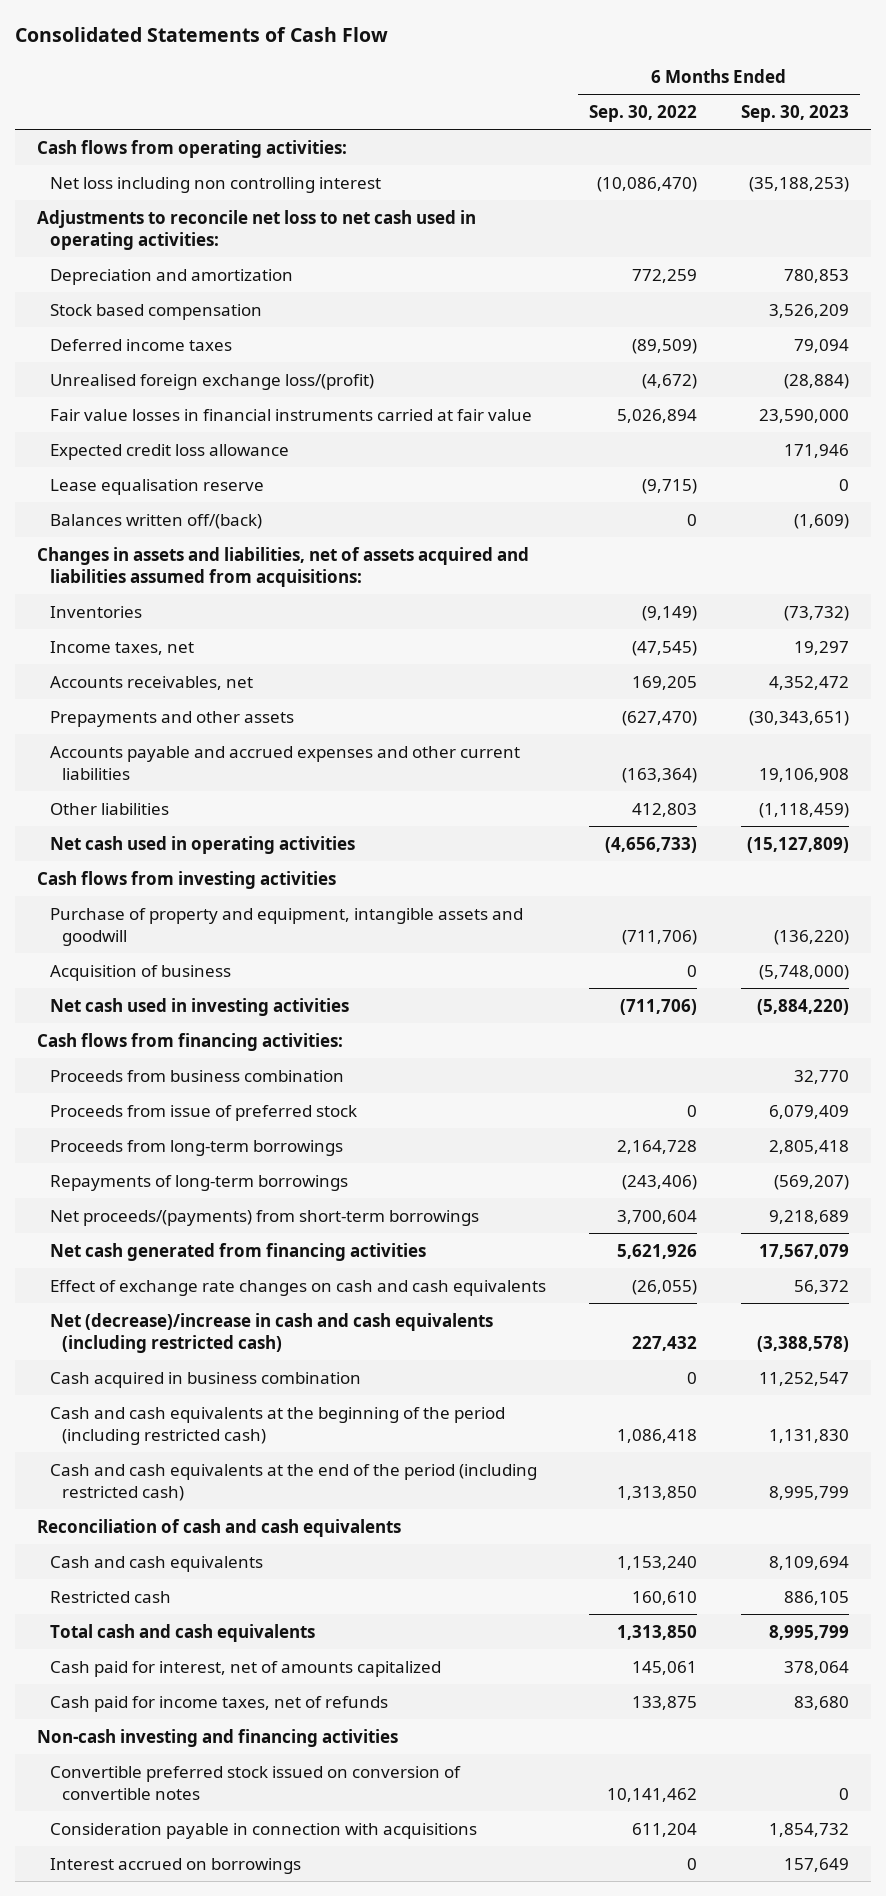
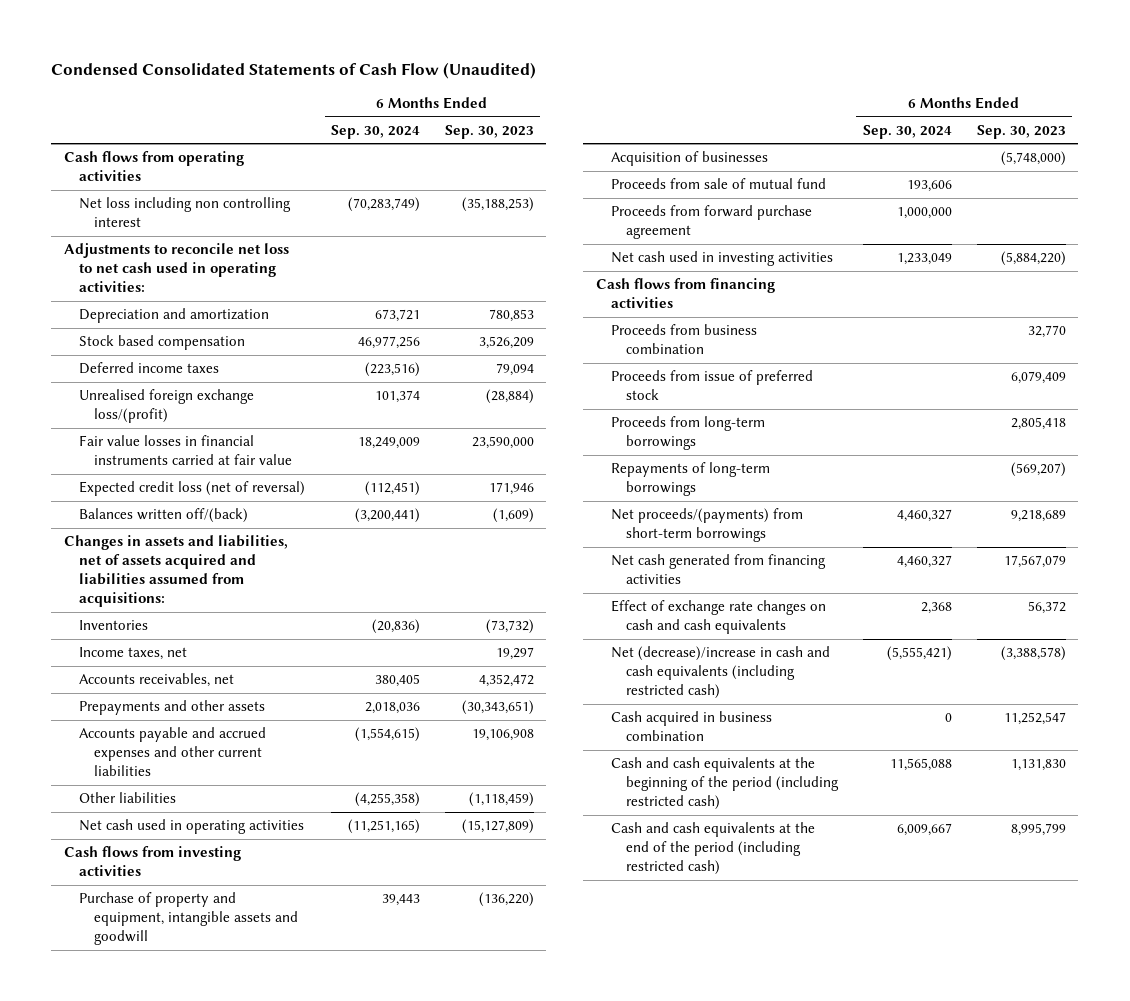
- Consolidated Statements of Cash Flow
+ Condensed Consolidated Statements of Cash Flow (Unaudited)
- | 6 Months Ended Sep. 30, 2022 | 6 Months Ended Sep. 30, 2023
+ | 6 Months Ended Sep. 30, 2024 | 6 Months Ended Sep. 30, 2023
- Cash flows from operating activities:
+ Cash flows from operating activities
- Expected credit loss allowance | | 171,946
- Lease equalisation reserve | (9,715) | 0
+ Expected credit loss (net of reversal) | (112,451) | 171,946
- Acquisition of business | 0 | (5,748,000)
+ Acquisition of businesses | | (5,748,000)
+ Proceeds from sale of mutual fund | 193,606 |
+ Proceeds from forward purchase agreement | 1,000,000 |
- Cash flows from financing activities:
+ Cash flows from financing activities
- Reconciliation of cash and cash equivalents
- Cash and cash equivalents | 1,153,240 | 8,109,694
- Restricted cash | 160,610 | 886,105
- Total cash and cash equivalents | 1,313,850 | 8,995,799
- Cash paid for interest, net of amounts capitalized | 145,061 | 378,064
- Cash paid for income taxes, net of refunds | 133,875 | 83,680
- Non-cash investing and financing activities
- Convertible preferred stock issued on conversion of convertible notes | 10,141,462 | 0
- Consideration payable in connection with acquisitions | 611,204 | 1,854,732
- Interest accrued on borrowings | 0 | 157,649

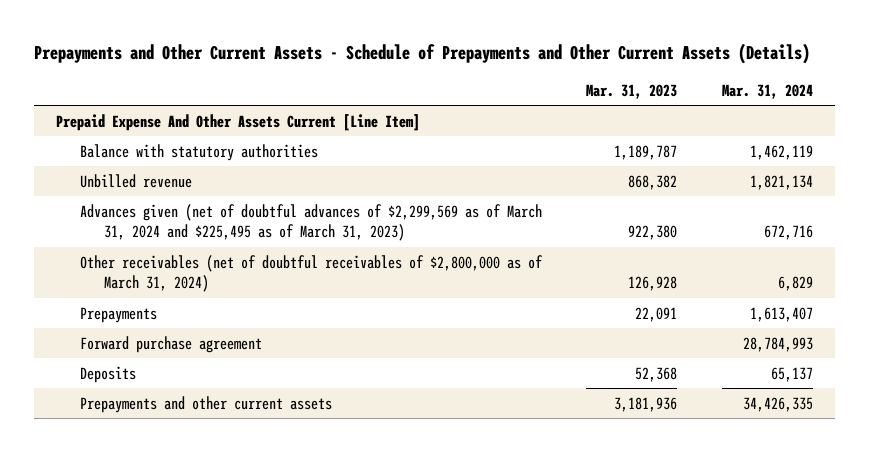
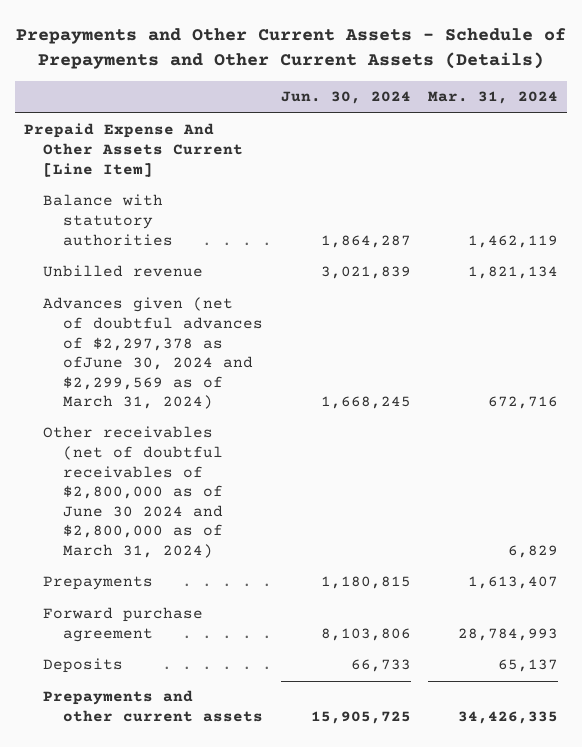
- | Mar. 31, 2023 | Mar. 31, 2024
+ | Jun. 30, 2024 | Mar. 31, 2024
- Advances given (net of doubtful advances of $2,299,569 as of March 31, 2024 and $225,495 as of March 31, 2023) | 922,380 | 672,716
- Other receivables (net of doubtful receivables of $2,800,000 as of March 31, 2024) | 126,928 | 6,829
+ Advances given (net of doubtful advances of $2,297,378 as ofJune 30, 2024 and $2,299,569 as of March 31, 2024) | 1,668,245 | 672,716
+ Other receivables (net of doubtful receivables of $2,800,000 as of June 30 2024 and $2,800,000 as of March 31, 2024) | | 6,829

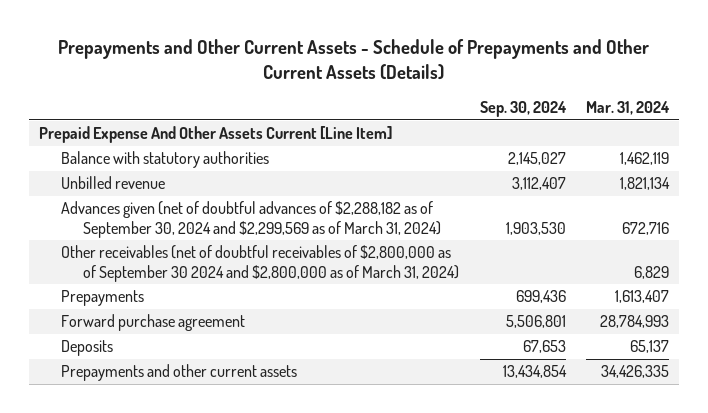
- | Jun. 30, 2024 | Mar. 31, 2024
+ | Sep. 30, 2024 | Mar. 31, 2024
- Advances given (net of doubtful advances of $2,297,378 as ofJune 30, 2024 and $2,299,569 as of March 31, 2024) | 1,668,245 | 672,716
- Other receivables (net of doubtful receivables of $2,800,000 as of June 30 2024 and $2,800,000 as of March 31, 2024) | | 6,829
+ Advances given (net of doubtful advances of $2,288,182 as of September 30, 2024 and $2,299,569 as of March 31, 2024) | 1,903,530 | 672,716
+ Other receivables (net of doubtful receivables of $2,800,000 as of September 30 2024 and $2,800,000 as of March 31, 2024) | | 6,829

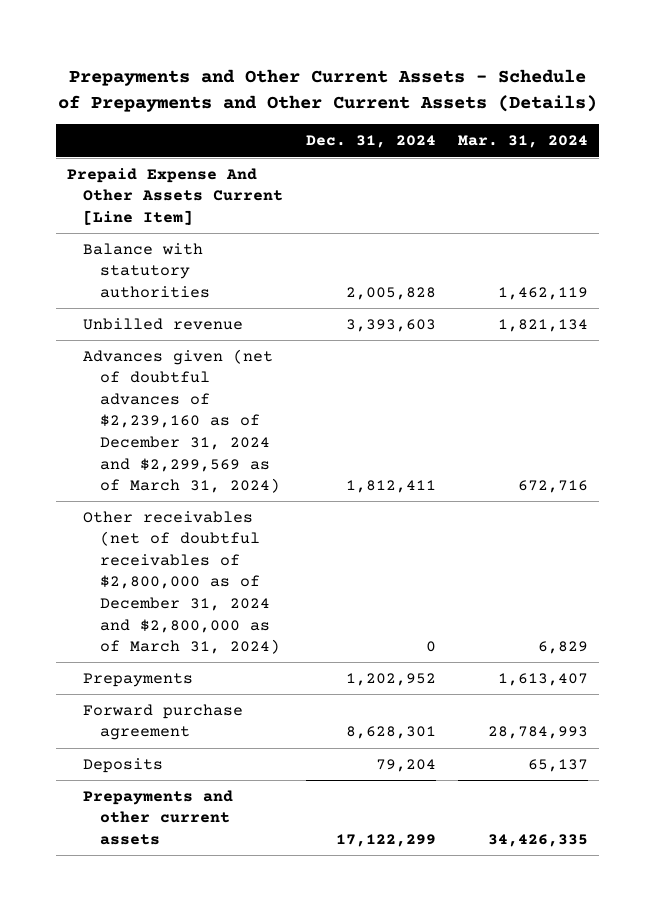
- | Sep. 30, 2024 | Mar. 31, 2024
+ | Dec. 31, 2024 | Mar. 31, 2024
- Advances given (net of doubtful advances of $2,288,182 as of September 30, 2024 and $2,299,569 as of March 31, 2024) | 1,903,530 | 672,716
- Other receivables (net of doubtful receivables of $2,800,000 as of September 30 2024 and $2,800,000 as of March 31, 2024) | | 6,829
+ Advances given (net of doubtful advances of $2,239,160 as of December 31, 2024 and $2,299,569 as of March 31, 2024) | 1,812,411 | 672,716
+ Other receivables (net of doubtful receivables of $2,800,000 as of December 31, 2024 and $2,800,000 as of March 31, 2024) | 0 | 6,829

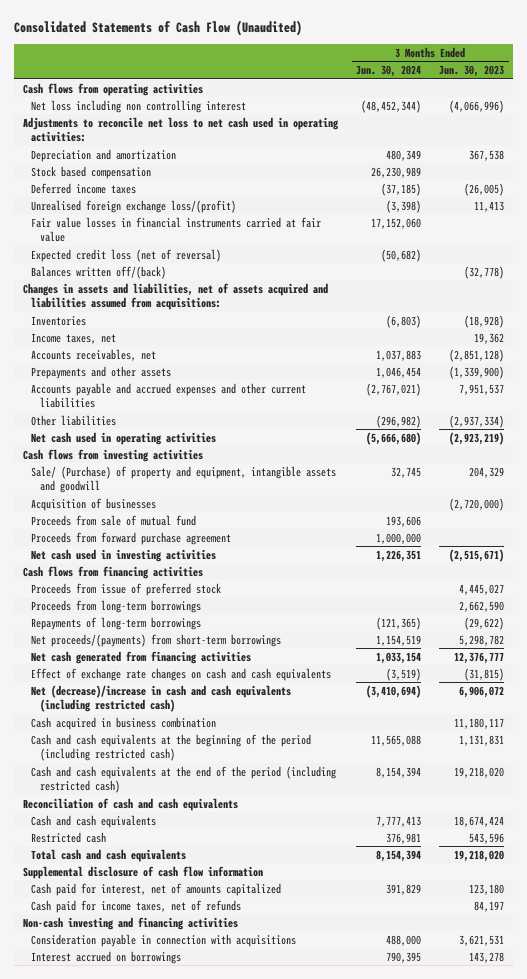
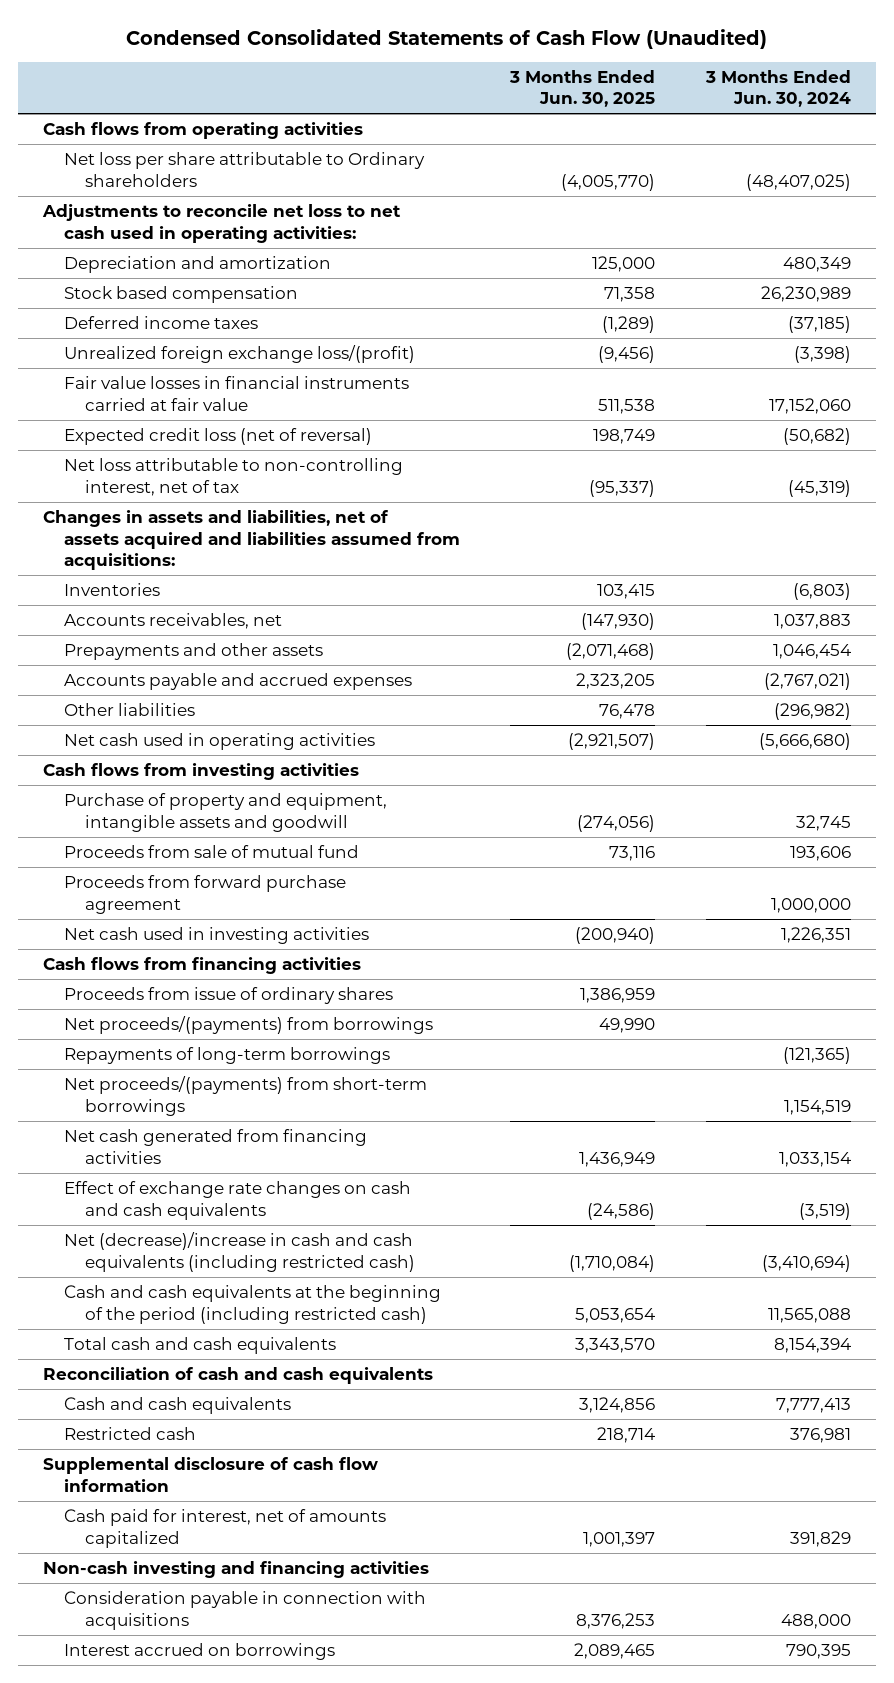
- Consolidated Statements of Cash Flow (Unaudited)
+ Condensed Consolidated Statements of Cash Flow (Unaudited)
- | 3 Months Ended Jun. 30, 2024 | 3 Months Ended Jun. 30, 2023
+ | 3 Months Ended Jun. 30, 2025 | 3 Months Ended Jun. 30, 2024
- Net loss including non controlling interest | (48,452,344) | (4,066,996)
+ Net loss per share attributable to Ordinary shareholders | (4,005,770) | (48,407,025)
- Unrealised foreign exchange loss/(profit) | (3,398) | 11,413
+ Unrealized foreign exchange loss/(profit) | (9,456) | (3,398)
- Balances written off/(back) | | (32,778)
+ Net loss attributable to non-controlling interest, net of tax | (95,337) | (45,319)
- Income taxes, net | | 19,362
- Accounts payable and accrued expenses and other current liabilities | (2,767,021) | 7,951,537
+ Accounts payable and accrued expenses | 2,323,205 | (2,767,021)
- Sale/ (Purchase) of property and equipment, intangible assets and goodwill | 32,745 | 204,329
- Acquisition of businesses | | (2,720,000)
+ Purchase of property and equipment, intangible assets and goodwill | (274,056) | 32,745
- Proceeds from issue of preferred stock | | 4,445,027
- Proceeds from long-term borrowings | | 2,662,590
+ Proceeds from issue of ordinary shares | 1,386,959 |
+ Net proceeds/(payments) from borrowings | 49,990 |
- Cash acquired in business combination | | 11,180,117
- Cash and cash equivalents at the end of the period (including restricted cash) | 8,154,394 | 19,218,020
moved up: Total cash and cash equivalents | 3,343,570 | 8,154,394
- Cash paid for income taxes, net of refunds | | 84,197

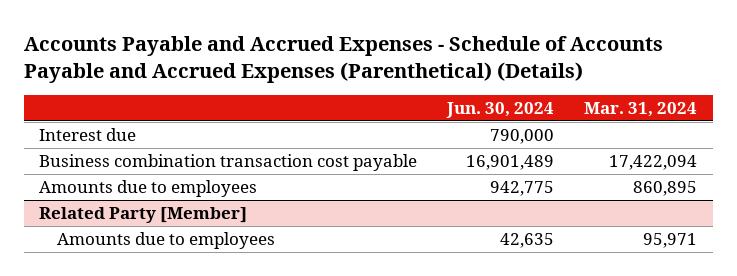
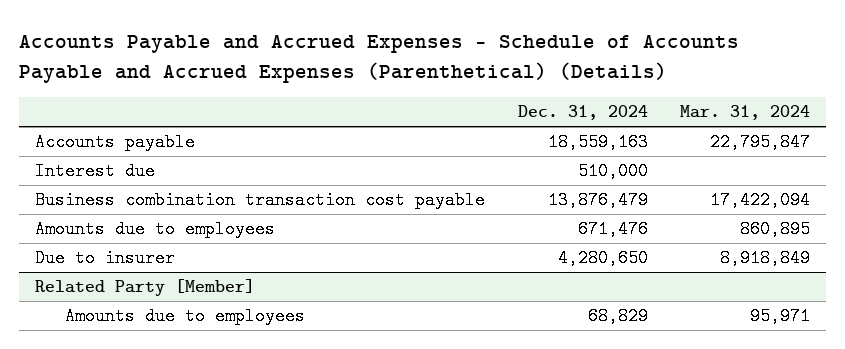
- | Jun. 30, 2024 | Mar. 31, 2024
+ | Dec. 31, 2024 | Mar. 31, 2024
+ Accounts payable | 18,559,163 | 22,795,847
+ Due to insurer | 4,280,650 | 8,918,849

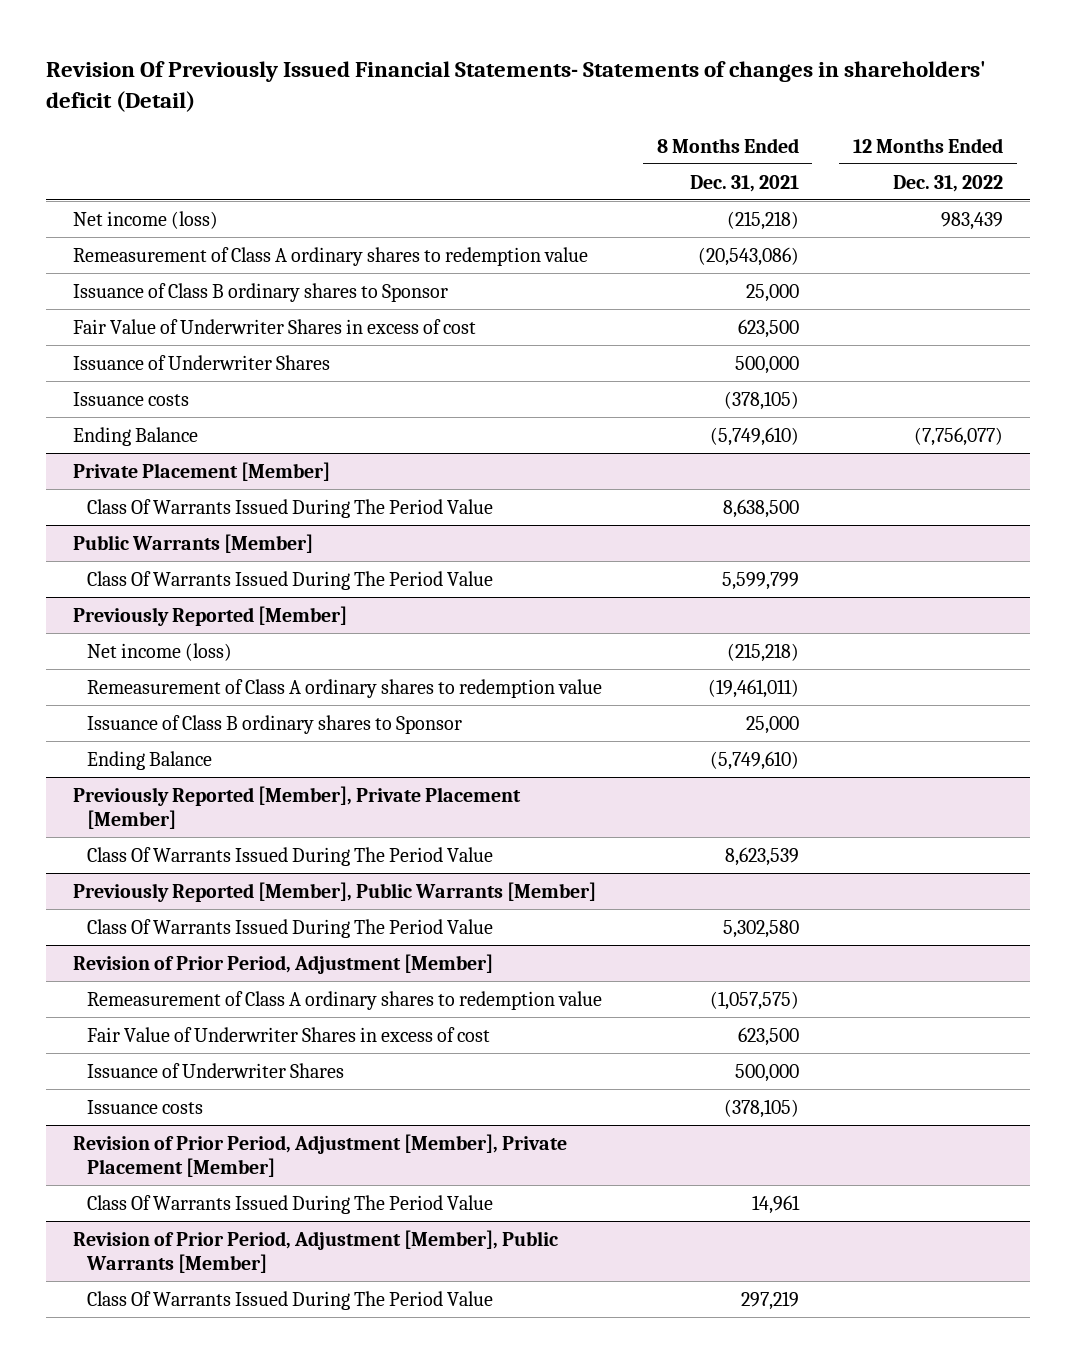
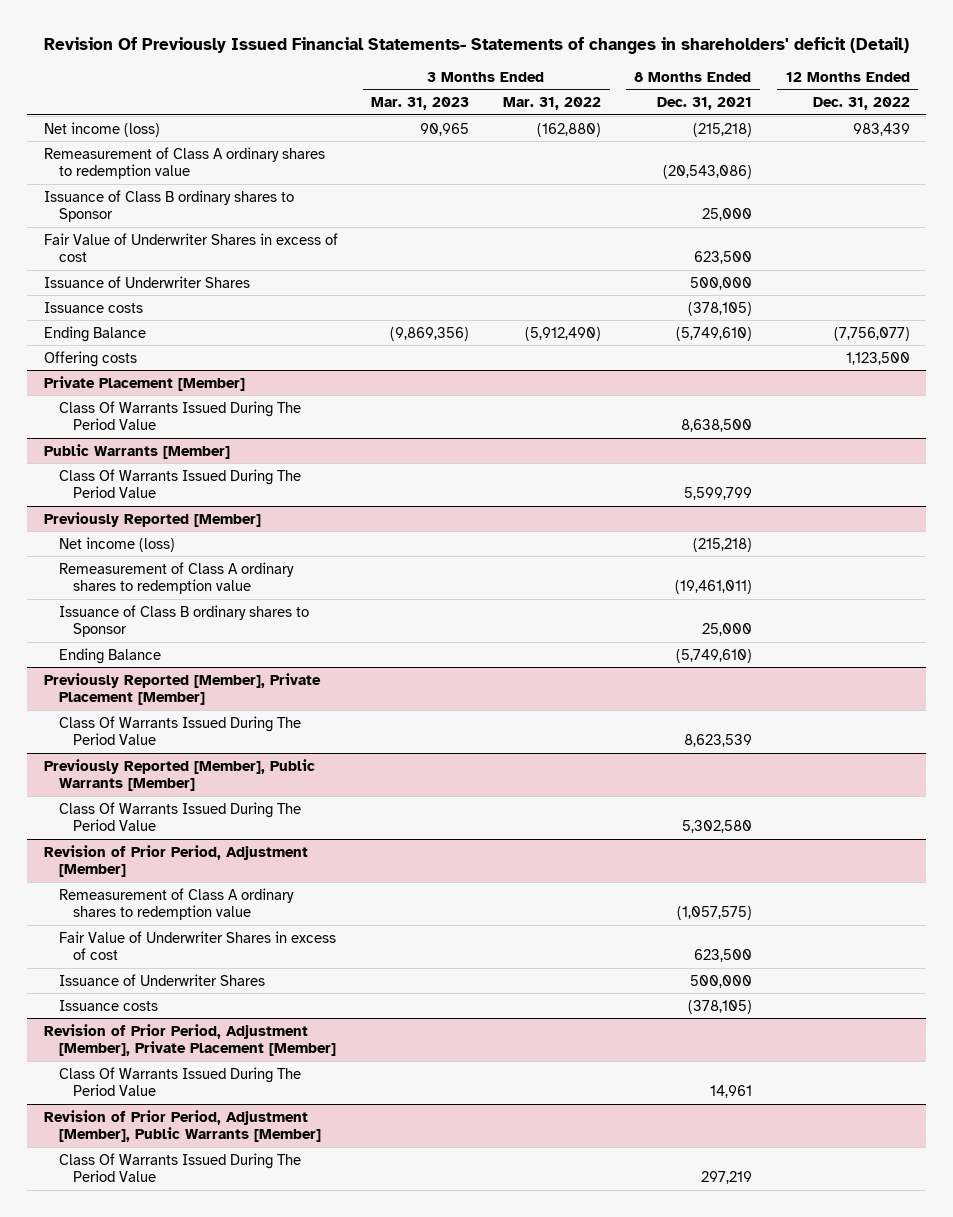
- | 8 Months Ended Dec. 31, 2021 | 12 Months Ended Dec. 31, 2022
+ | 3 Months Ended Mar. 31, 2023 | 3 Months Ended Mar. 31, 2022 | 8 Months Ended Dec. 31, 2021 | 12 Months Ended Dec. 31, 2022
+ Offering costs | | | | 1,123,500

